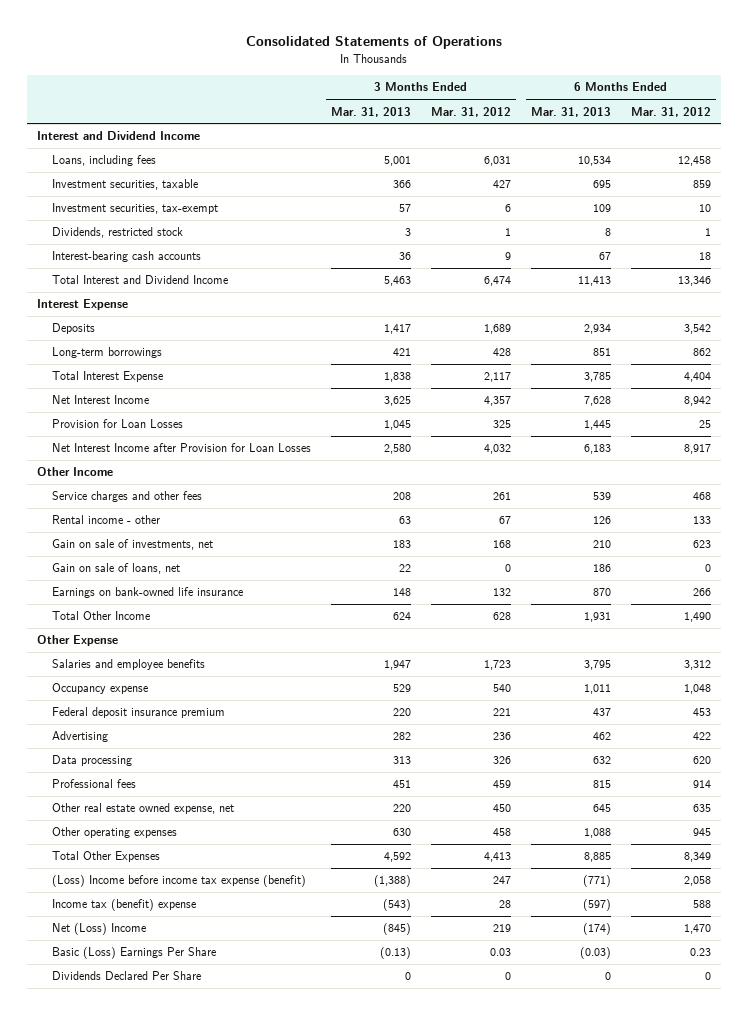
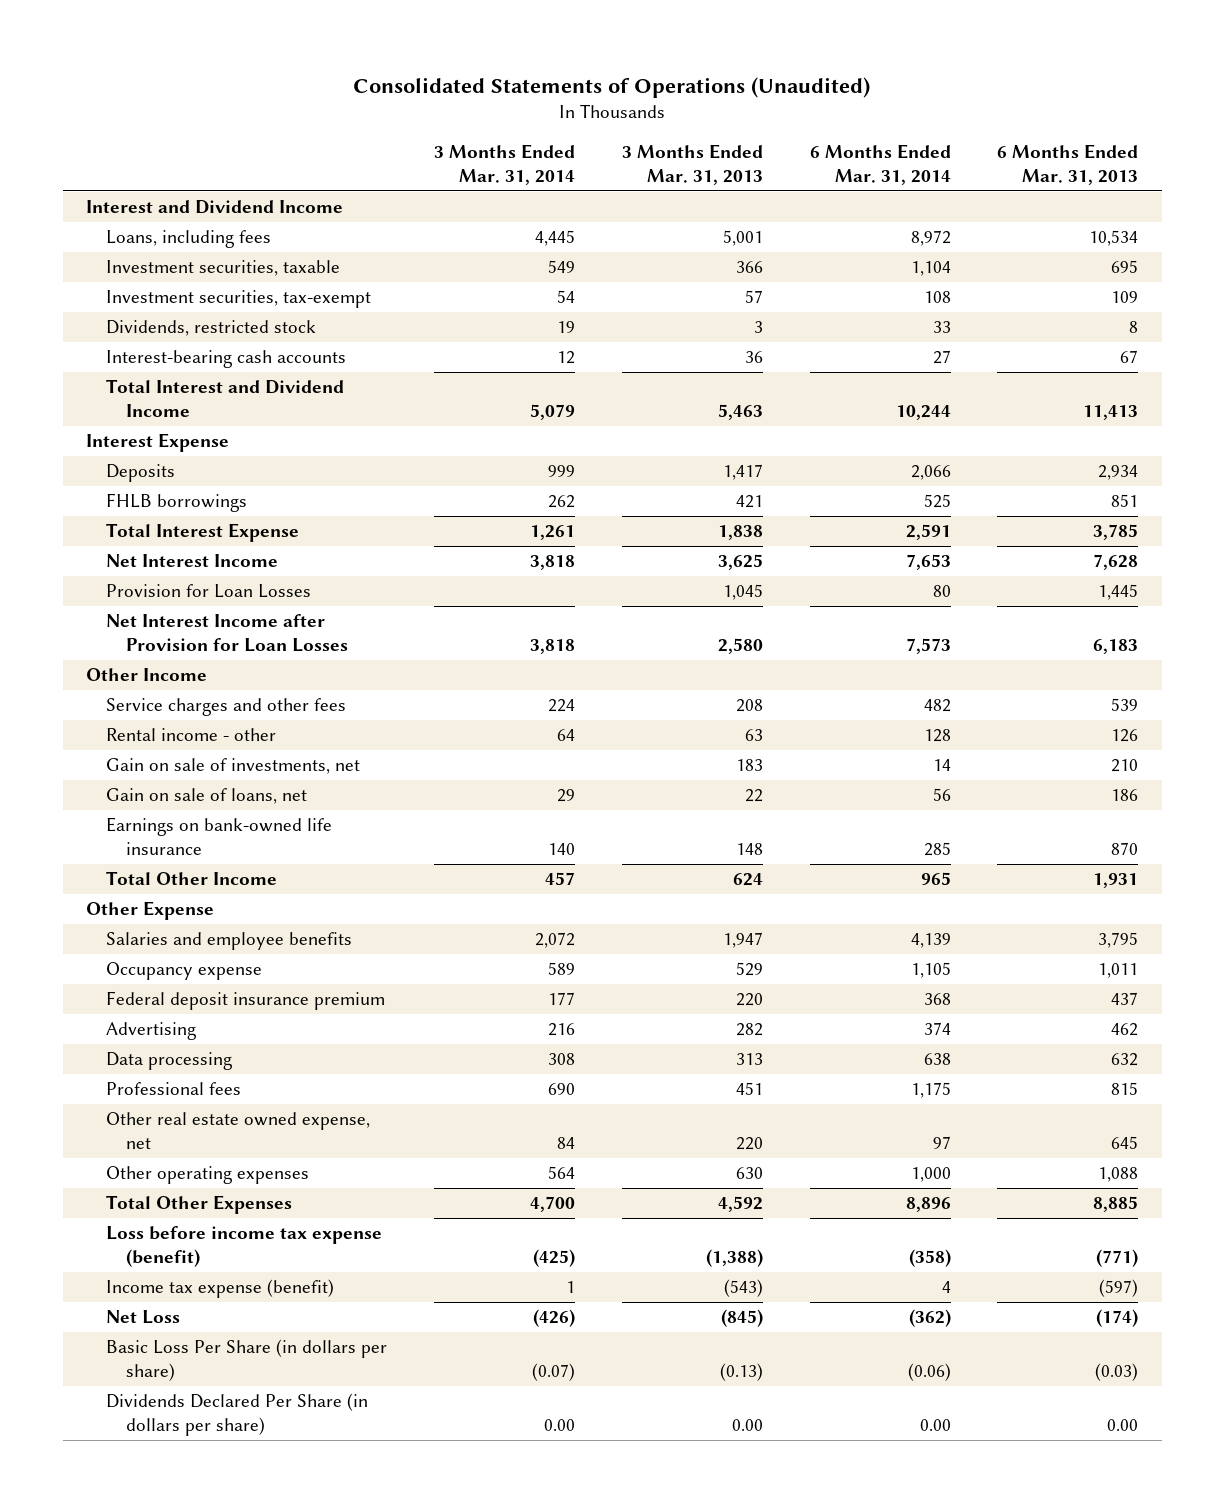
- Consolidated Statements of Operations
+ Consolidated Statements of Operations (Unaudited)
- | 3 Months Ended Mar. 31, 2013 | 3 Months Ended Mar. 31, 2012 | 6 Months Ended Mar. 31, 2013 | 6 Months Ended Mar. 31, 2012
+ | 3 Months Ended Mar. 31, 2014 | 3 Months Ended Mar. 31, 2013 | 6 Months Ended Mar. 31, 2014 | 6 Months Ended Mar. 31, 2013
- Long-term borrowings | 421 | 428 | 851 | 862
+ FHLB borrowings | 262 | 421 | 525 | 851
- (Loss) Income before income tax expense (benefit) | (1,388) | 247 | (771) | 2,058
- Income tax (benefit) expense | (543) | 28 | (597) | 588
- Net (Loss) Income | (845) | 219 | (174) | 1,470
- Basic (Loss) Earnings Per Share | (0.13) | 0.03 | (0.03) | 0.23
- Dividends Declared Per Share | 0 | 0 | 0 | 0
+ Loss before income tax expense (benefit) | (425) | (1,388) | (358) | (771)
+ Income tax expense (benefit) | 1 | (543) | 4 | (597)
+ Net Loss | (426) | (845) | (362) | (174)
+ Basic Loss Per Share (in dollars per share) | (0.07) | (0.13) | (0.06) | (0.03)
+ Dividends Declared Per Share (in dollars per share) | 0.00 | 0.00 | 0.00 | 0.00

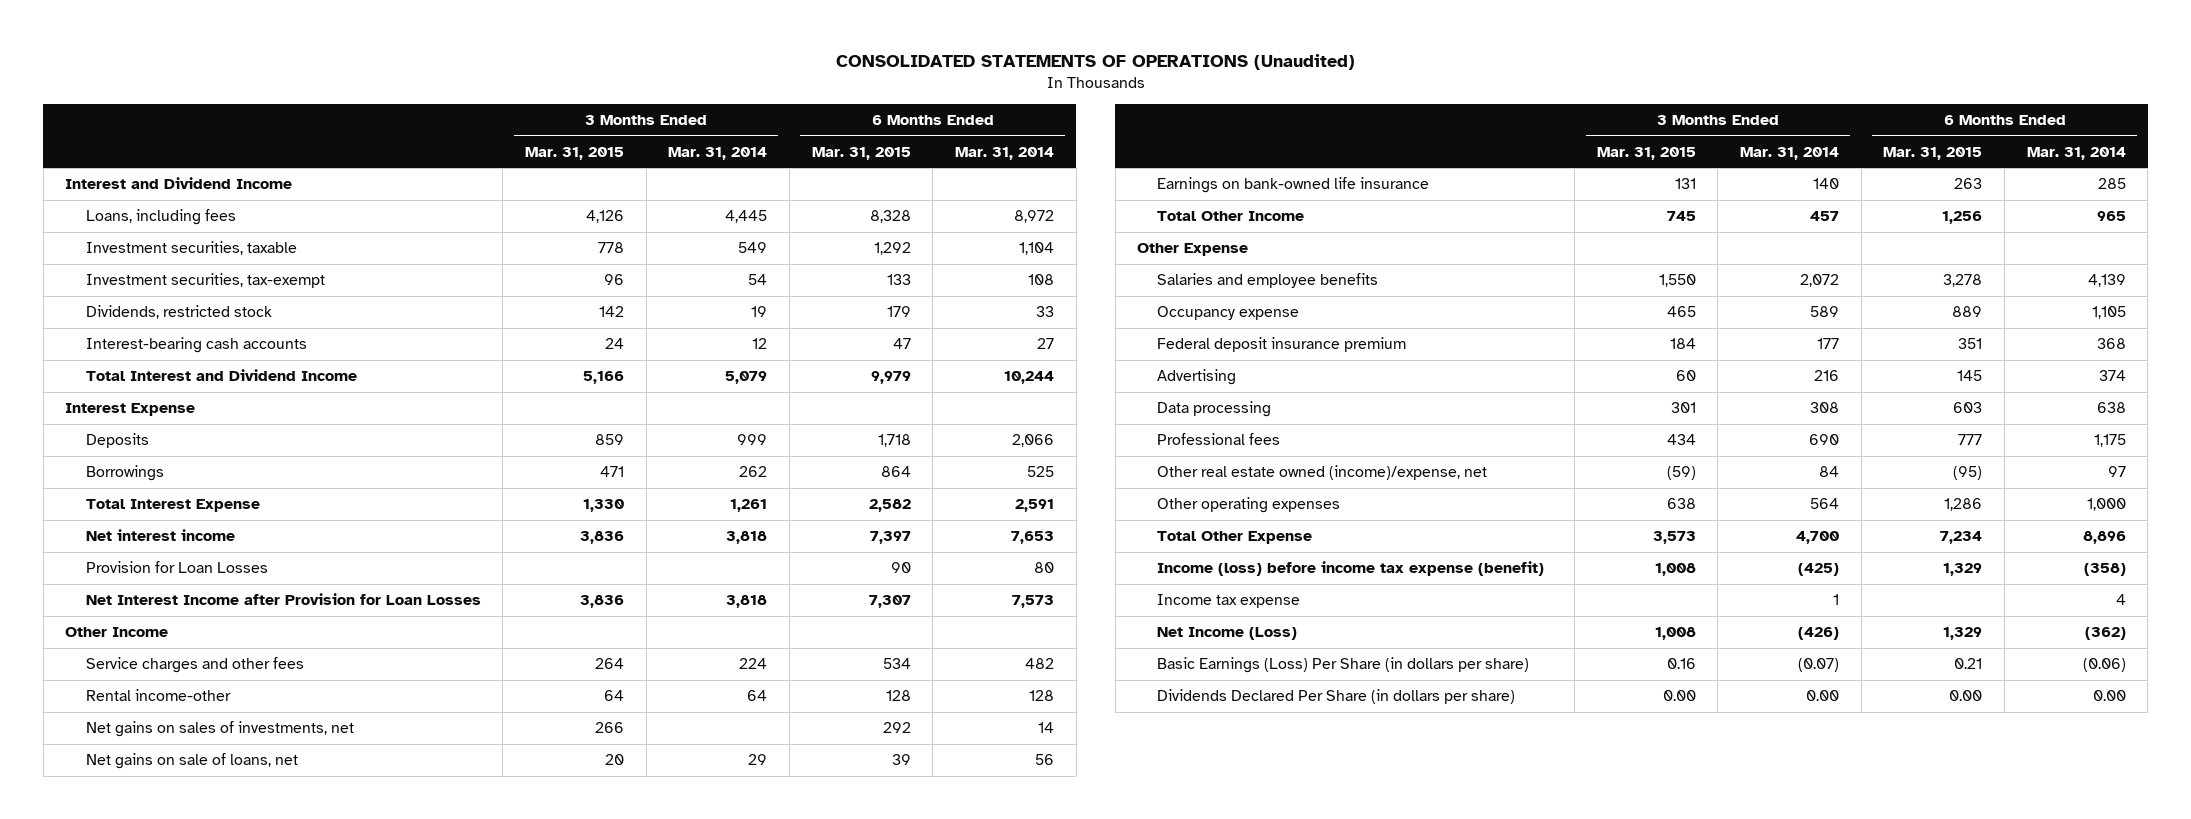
- Consolidated Statements of Operations (Unaudited)
+ CONSOLIDATED STATEMENTS OF OPERATIONS (Unaudited)
- | 3 Months Ended Mar. 31, 2014 | 3 Months Ended Mar. 31, 2013 | 6 Months Ended Mar. 31, 2014 | 6 Months Ended Mar. 31, 2013
+ | 3 Months Ended Mar. 31, 2015 | 3 Months Ended Mar. 31, 2014 | 6 Months Ended Mar. 31, 2015 | 6 Months Ended Mar. 31, 2014
- FHLB borrowings | 262 | 421 | 525 | 851
+ Borrowings | 471 | 262 | 864 | 525
- Net Interest Income | 3,818 | 3,625 | 7,653 | 7,628
+ Net interest income | 3,836 | 3,818 | 7,397 | 7,653
- Rental income - other | 64 | 63 | 128 | 126
- Gain on sale of investments, net | | 183 | 14 | 210
- Gain on sale of loans, net | 29 | 22 | 56 | 186
+ Rental income-other | 64 | 64 | 128 | 128
+ Net gains on sales of investments, net | 266 | | 292 | 14
+ Net gains on sale of loans, net | 20 | 29 | 39 | 56
- Other real estate owned expense, net | 84 | 220 | 97 | 645
+ Other real estate owned (income)/expense, net | (59) | 84 | (95) | 97
- Total Other Expenses | 4,700 | 4,592 | 8,896 | 8,885
- Loss before income tax expense (benefit) | (425) | (1,388) | (358) | (771)
- Income tax expense (benefit) | 1 | (543) | 4 | (597)
- Net Loss | (426) | (845) | (362) | (174)
- Basic Loss Per Share (in dollars per share) | (0.07) | (0.13) | (0.06) | (0.03)
+ Total Other Expense | 3,573 | 4,700 | 7,234 | 8,896
+ Income (loss) before income tax expense (benefit) | 1,008 | (425) | 1,329 | (358)
+ Income tax expense | | 1 | | 4
+ Net Income (Loss) | 1,008 | (426) | 1,329 | (362)
+ Basic Earnings (Loss) Per Share (in dollars per share) | 0.16 | (0.07) | 0.21 | (0.06)

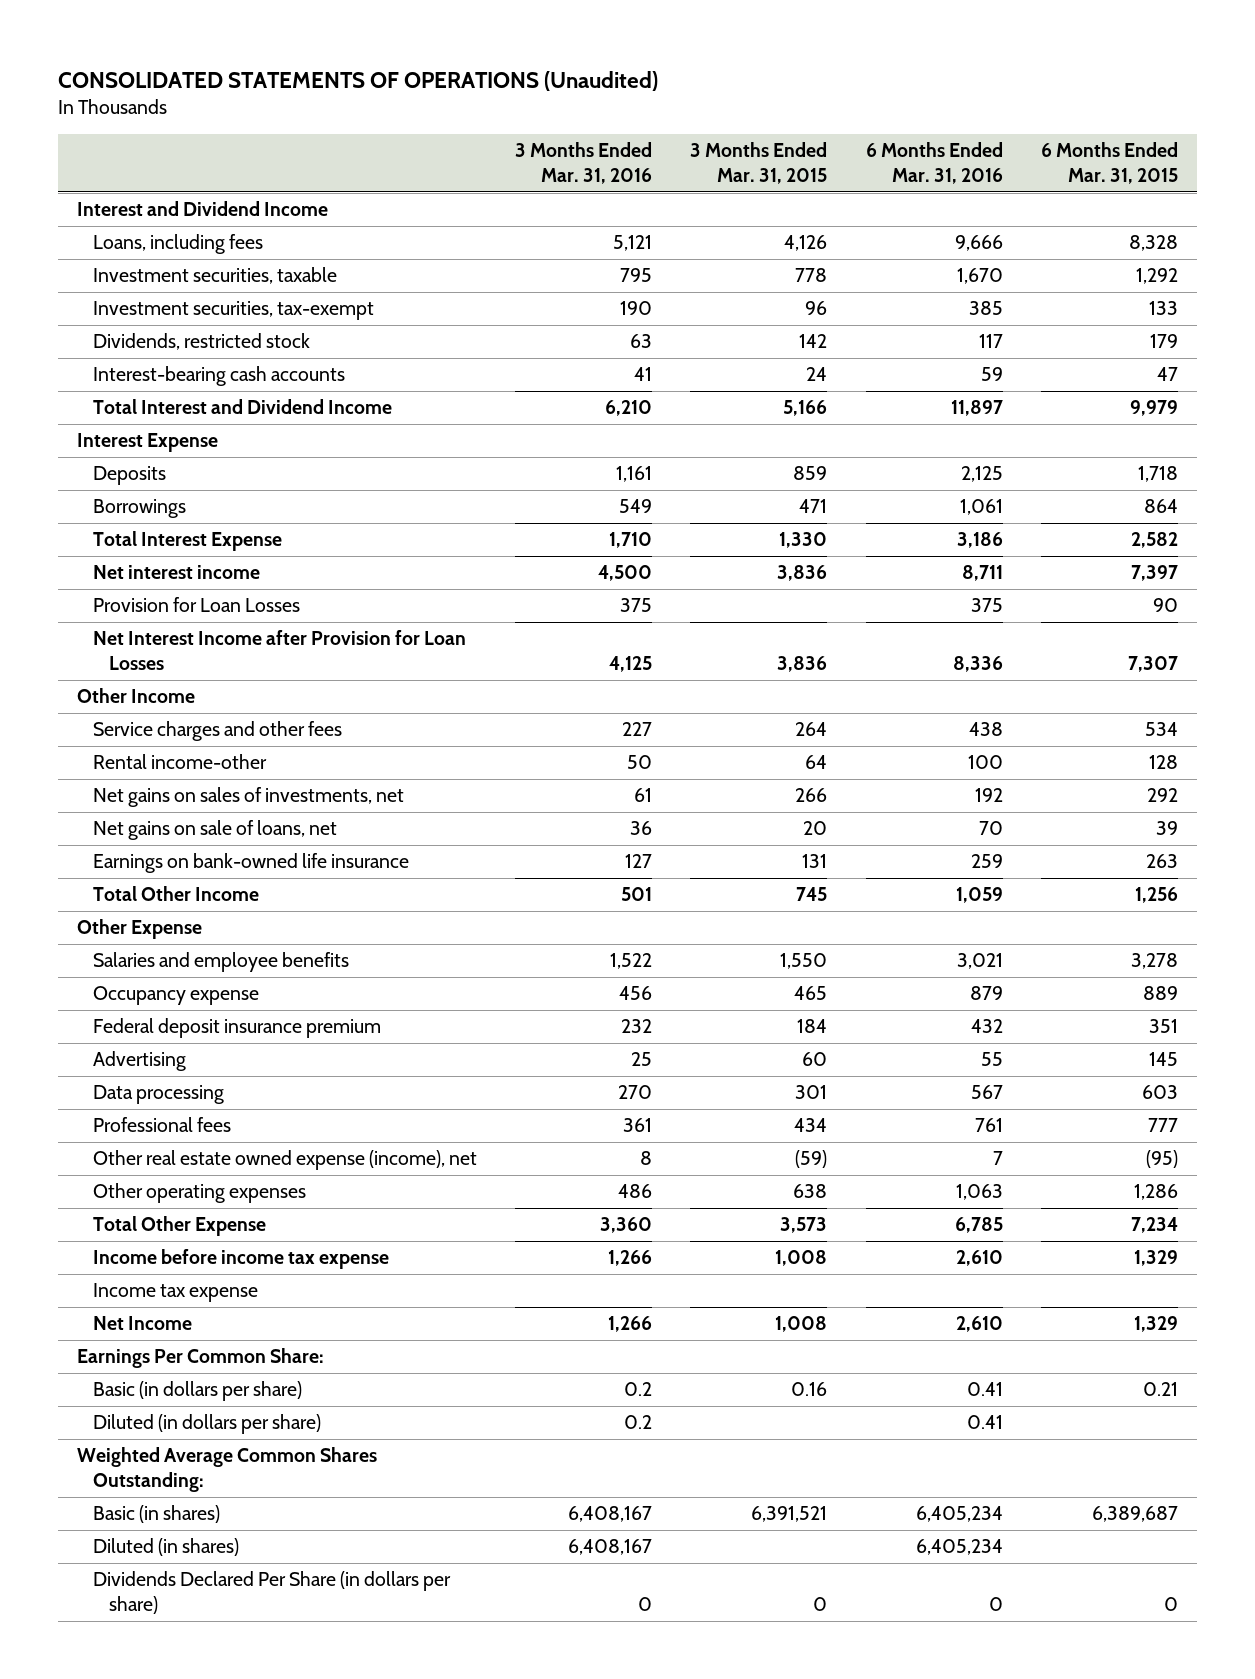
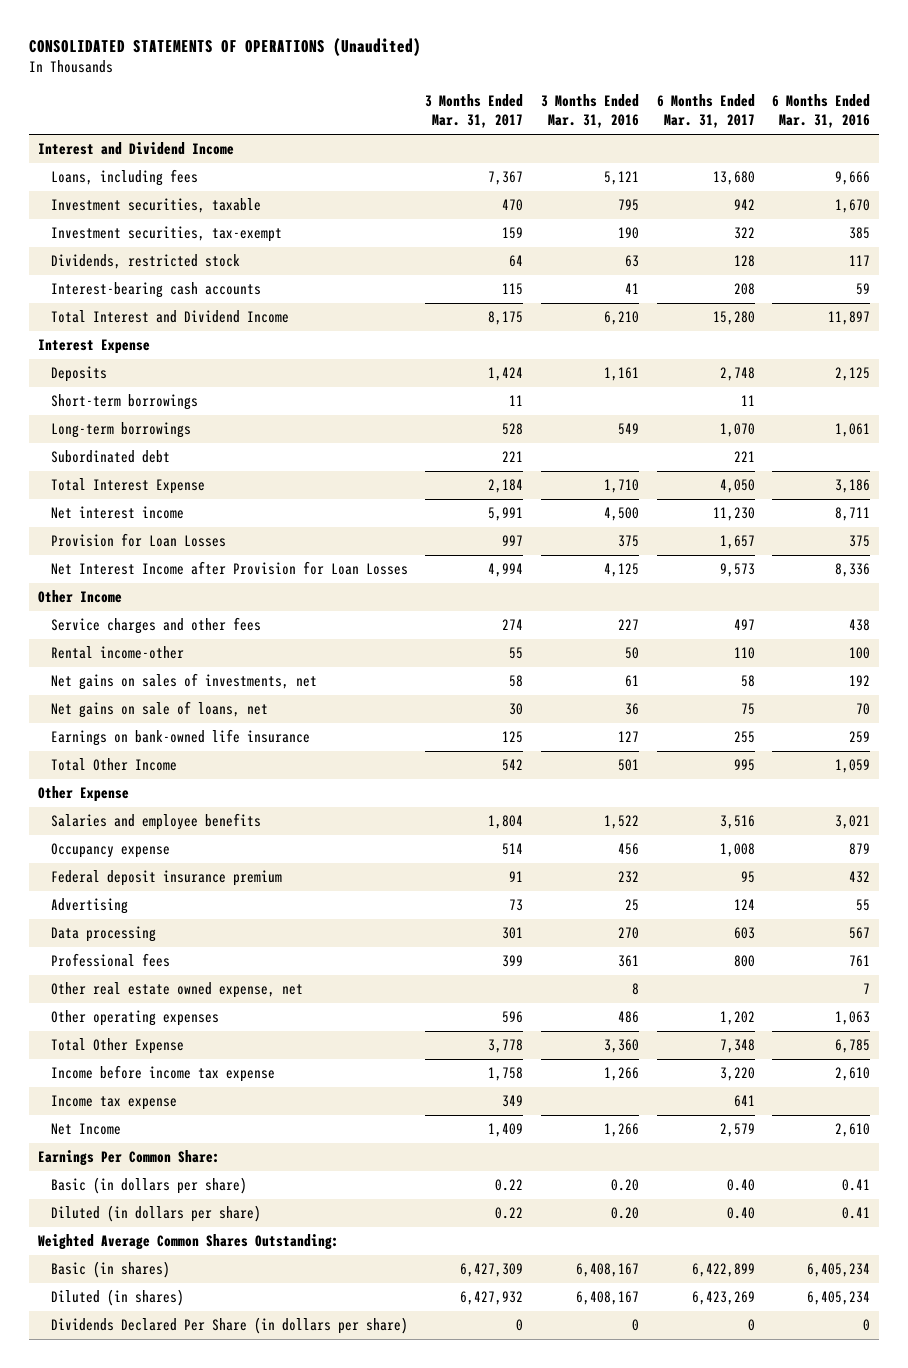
- | 3 Months Ended Mar. 31, 2016 | 3 Months Ended Mar. 31, 2015 | 6 Months Ended Mar. 31, 2016 | 6 Months Ended Mar. 31, 2015
+ | 3 Months Ended Mar. 31, 2017 | 3 Months Ended Mar. 31, 2016 | 6 Months Ended Mar. 31, 2017 | 6 Months Ended Mar. 31, 2016
- Borrowings | 549 | 471 | 1,061 | 864
+ Short-term borrowings | 11 | | 11 |
+ Long-term borrowings | 528 | 549 | 1,070 | 1,061
+ Subordinated debt | 221 | | 221 |
- Other real estate owned expense (income), net | 8 | (59) | 7 | (95)
+ Other real estate owned expense, net | | 8 | | 7
- Basic (in dollars per share) | 0.2 | 0.16 | 0.41 | 0.21
- Diluted (in dollars per share) | 0.2 | | 0.41 |
+ Basic (in dollars per share) | 0.22 | 0.20 | 0.40 | 0.41
+ Diluted (in dollars per share) | 0.22 | 0.20 | 0.40 | 0.41

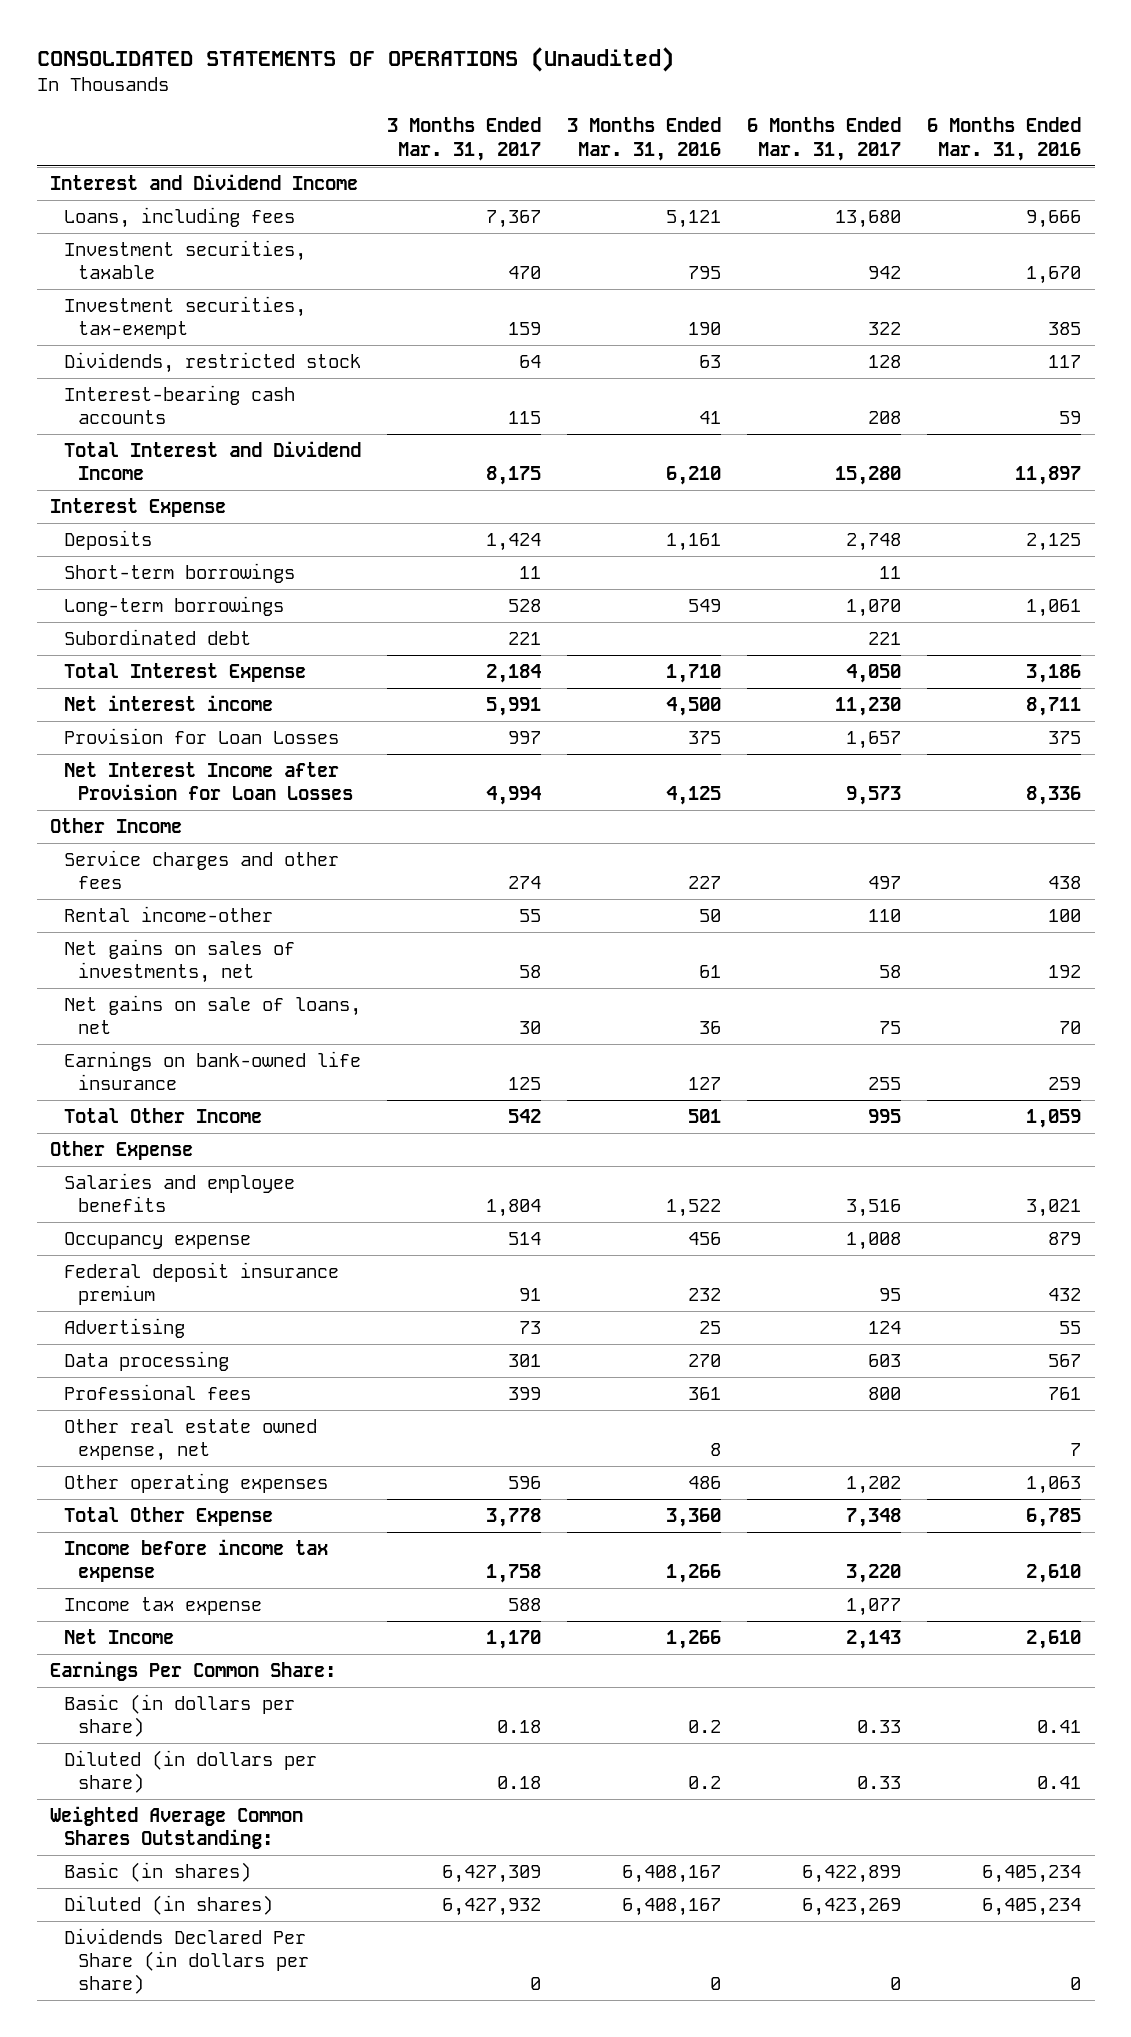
- Income tax expense | 349 | | 641 |
- Net Income | 1,409 | 1,266 | 2,579 | 2,610
+ Income tax expense | 588 | | 1,077 |
+ Net Income | 1,170 | 1,266 | 2,143 | 2,610
- Basic (in dollars per share) | 0.22 | 0.20 | 0.40 | 0.41
- Diluted (in dollars per share) | 0.22 | 0.20 | 0.40 | 0.41
+ Basic (in dollars per share) | 0.18 | 0.2 | 0.33 | 0.41
+ Diluted (in dollars per share) | 0.18 | 0.2 | 0.33 | 0.41

